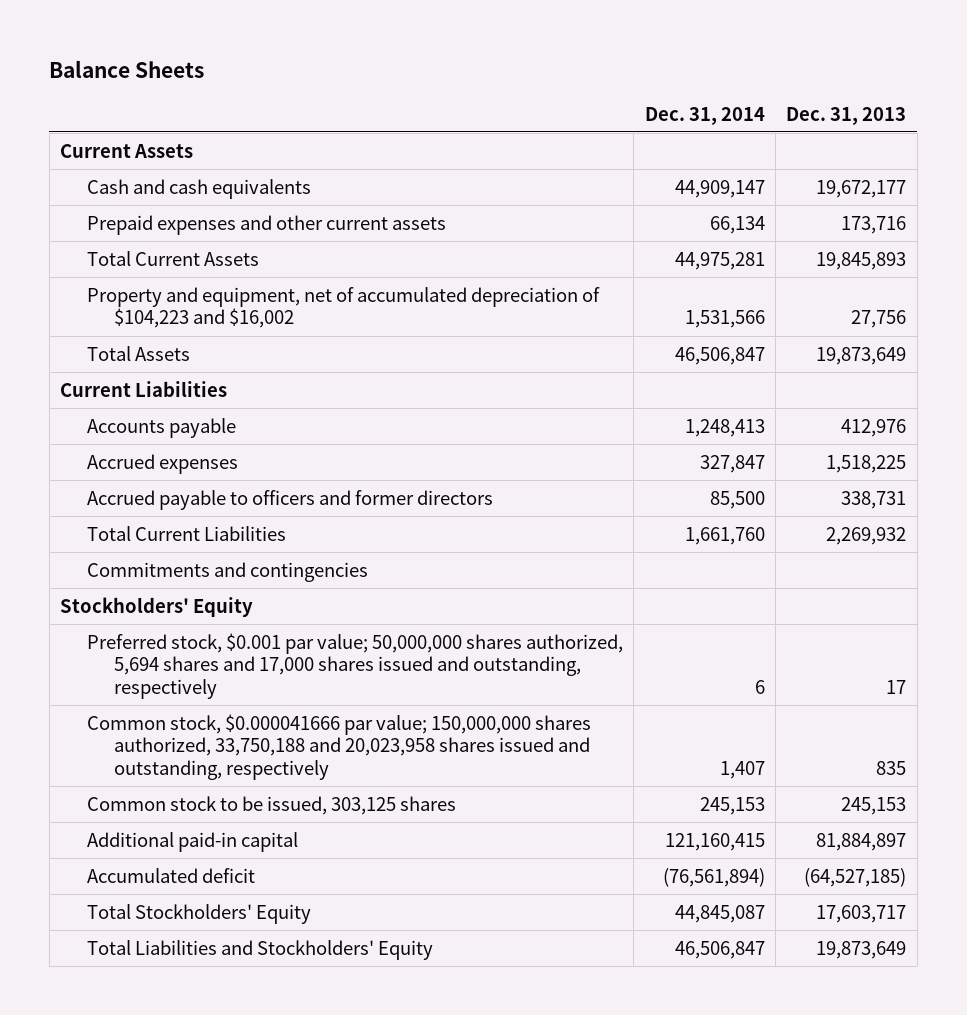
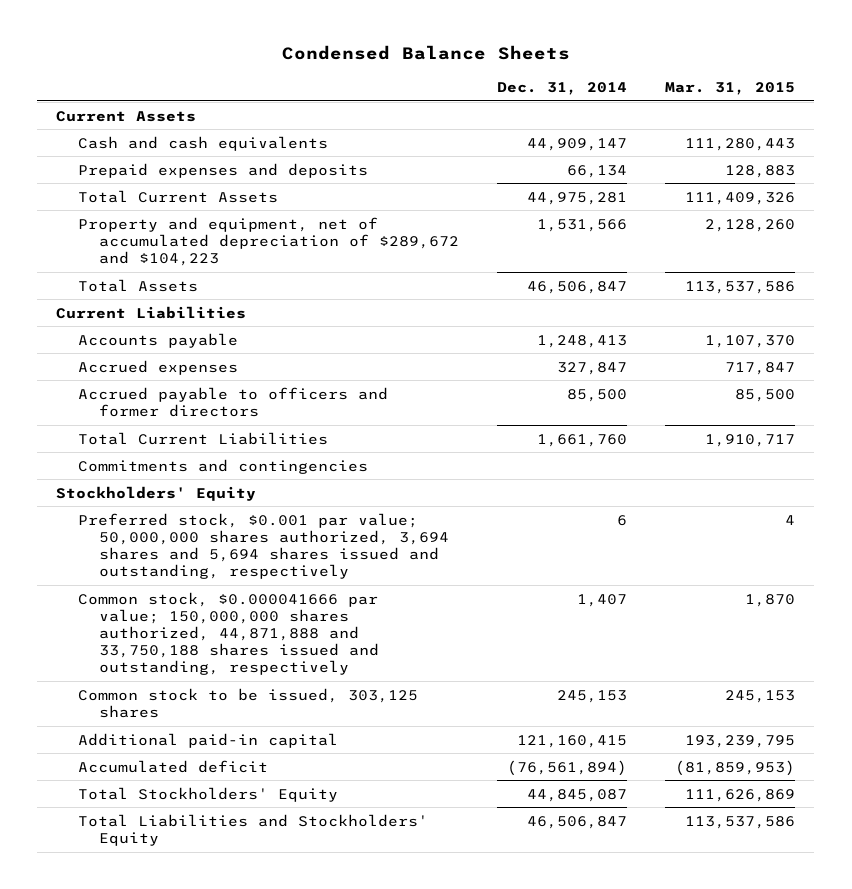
- Balance Sheets
+ Condensed Balance Sheets
- | Dec. 31, 2014 | Dec. 31, 2013
+ | Dec. 31, 2014 | Mar. 31, 2015
- Prepaid expenses and other current assets | 66,134 | 173,716
+ Prepaid expenses and deposits | 66,134 | 128,883
- Property and equipment, net of accumulated depreciation of $104,223 and $16,002 | 1,531,566 | 27,756
+ Property and equipment, net of accumulated depreciation of $289,672 and $104,223 | 1,531,566 | 2,128,260
- Preferred stock, $0.001 par value; 50,000,000 shares authorized, 5,694 shares and 17,000 shares issued and outstanding, respectively | 6 | 17
- Common stock, $0.000041666 par value; 150,000,000 shares authorized, 33,750,188 and 20,023,958 shares issued and outstanding, respectively | 1,407 | 835
+ Preferred stock, $0.001 par value; 50,000,000 shares authorized, 3,694 shares and 5,694 shares issued and outstanding, respectively | 6 | 4
+ Common stock, $0.000041666 par value; 150,000,000 shares authorized, 44,871,888 and 33,750,188 shares issued and outstanding, respectively | 1,407 | 1,870

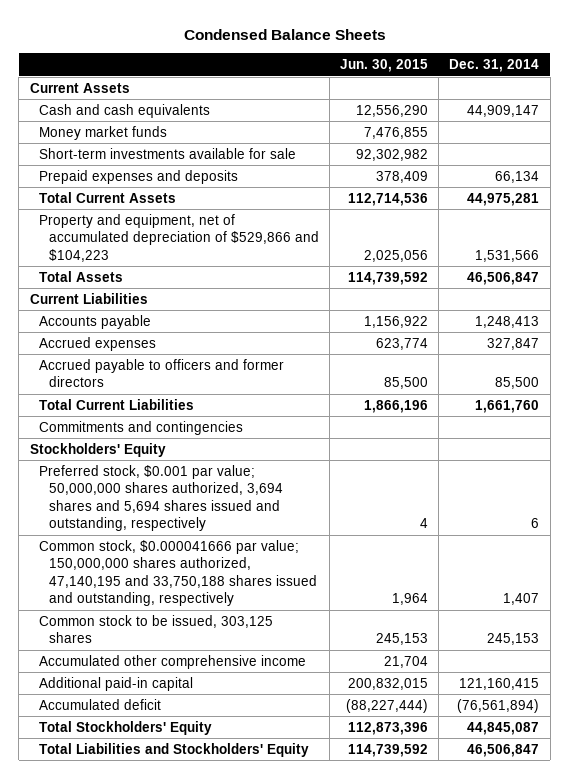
- | Dec. 31, 2014 | Mar. 31, 2015
+ | Jun. 30, 2015 | Dec. 31, 2014
+ Money market funds | 7,476,855 |
+ Short-term investments available for sale | 92,302,982 |
- Property and equipment, net of accumulated depreciation of $289,672 and $104,223 | 1,531,566 | 2,128,260
+ Property and equipment, net of accumulated depreciation of $529,866 and $104,223 | 2,025,056 | 1,531,566
- Common stock, $0.000041666 par value; 150,000,000 shares authorized, 44,871,888 and 33,750,188 shares issued and outstanding, respectively | 1,407 | 1,870
+ Common stock, $0.000041666 par value; 150,000,000 shares authorized, 47,140,195 and 33,750,188 shares issued and outstanding, respectively | 1,964 | 1,407
+ Accumulated other comprehensive income | 21,704 |

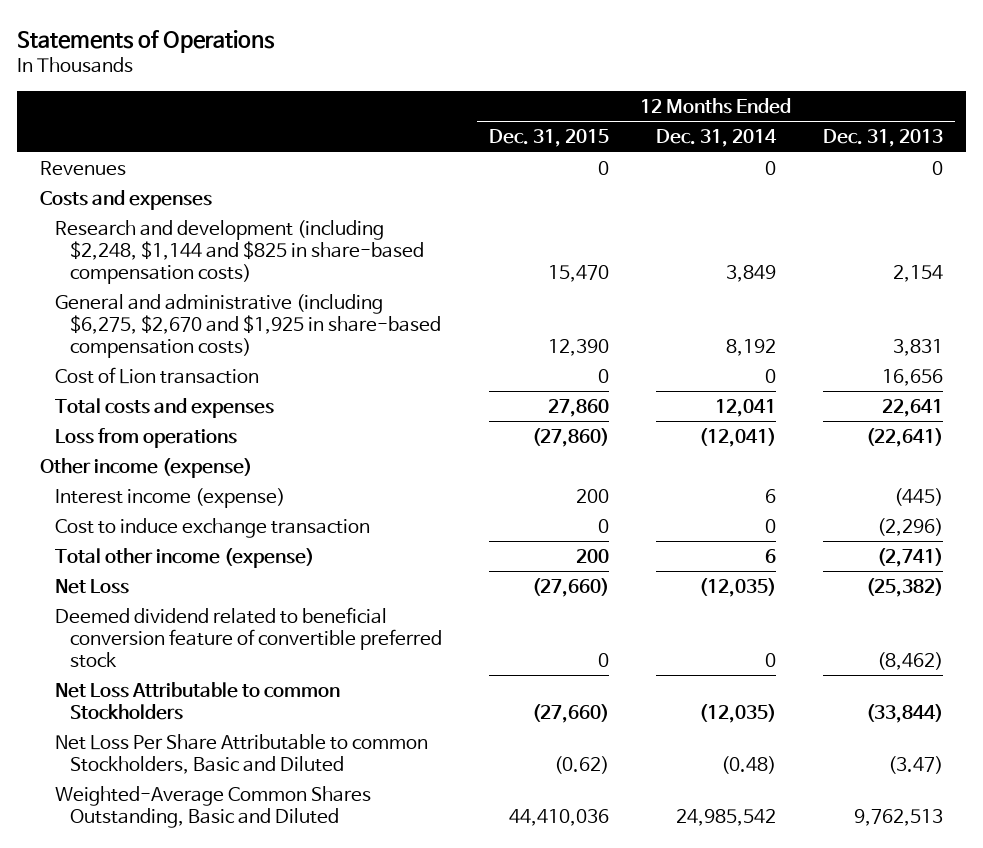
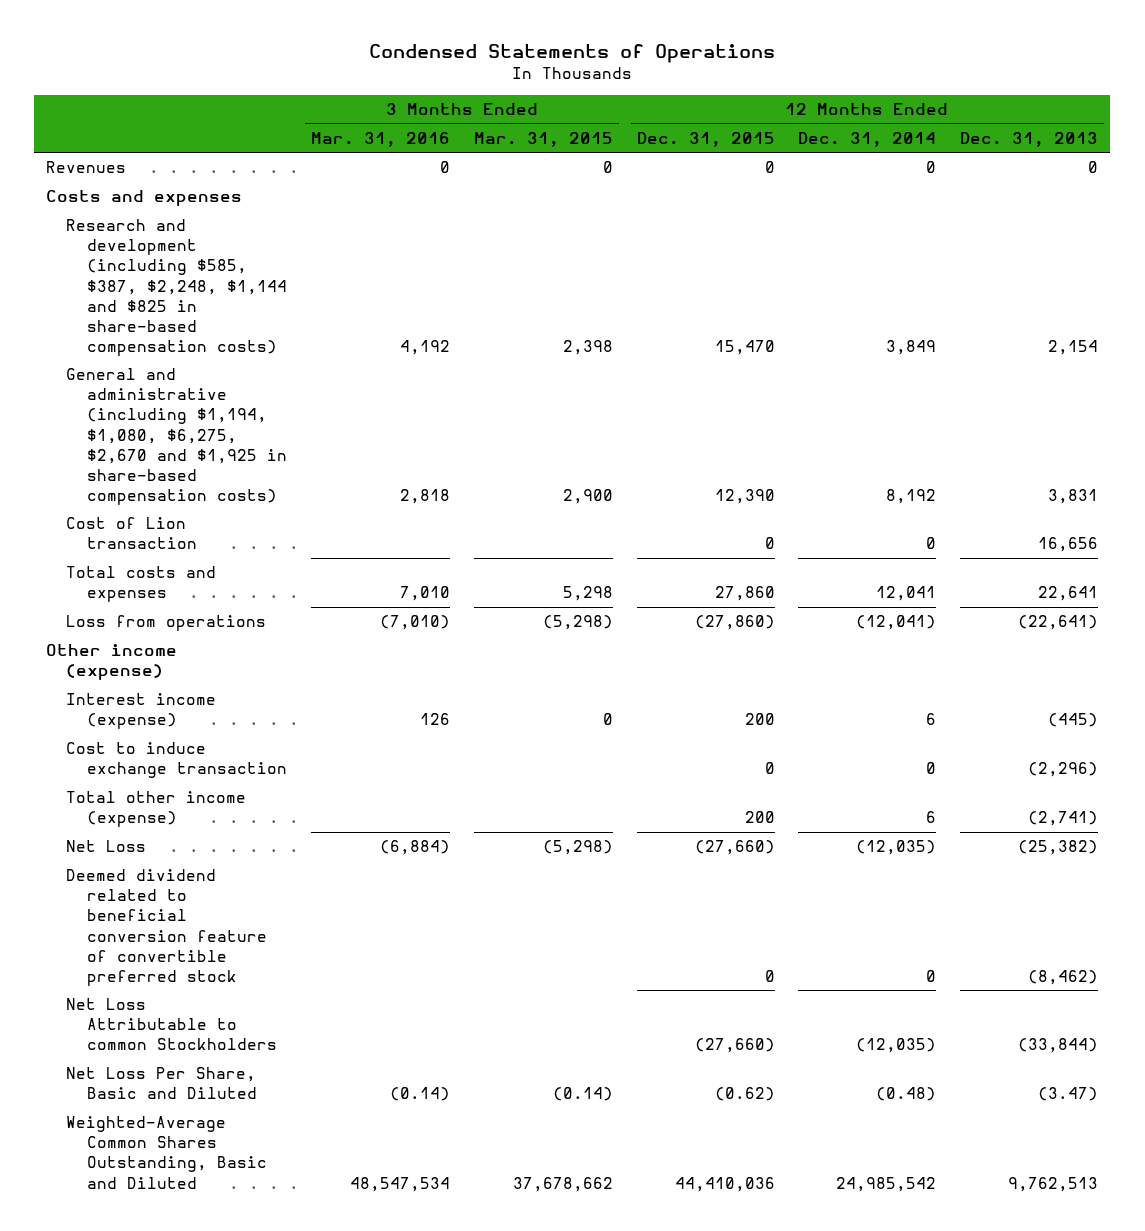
- Statements of Operations
+ Condensed Statements of Operations
- | 12 Months Ended Dec. 31, 2015 | 12 Months Ended Dec. 31, 2014 | 12 Months Ended Dec. 31, 2013
+ | 3 Months Ended Mar. 31, 2016 | 3 Months Ended Mar. 31, 2015 | 12 Months Ended Dec. 31, 2015 | 12 Months Ended Dec. 31, 2014 | 12 Months Ended Dec. 31, 2013
- Research and development (including $2,248, $1,144 and $825 in share-based compensation costs) | 15,470 | 3,849 | 2,154
- General and administrative (including $6,275, $2,670 and $1,925 in share-based compensation costs) | 12,390 | 8,192 | 3,831
+ Research and development (including $585, $387, $2,248, $1,144 and $825 in share-based compensation costs) | 4,192 | 2,398 | 15,470 | 3,849 | 2,154
+ General and administrative (including $1,194, $1,080, $6,275, $2,670 and $1,925 in share-based compensation costs) | 2,818 | 2,900 | 12,390 | 8,192 | 3,831
- Net Loss Per Share Attributable to common Stockholders, Basic and Diluted | (0.62) | (0.48) | (3.47)
+ Net Loss Per Share, Basic and Diluted | (0.14) | (0.14) | (0.62) | (0.48) | (3.47)

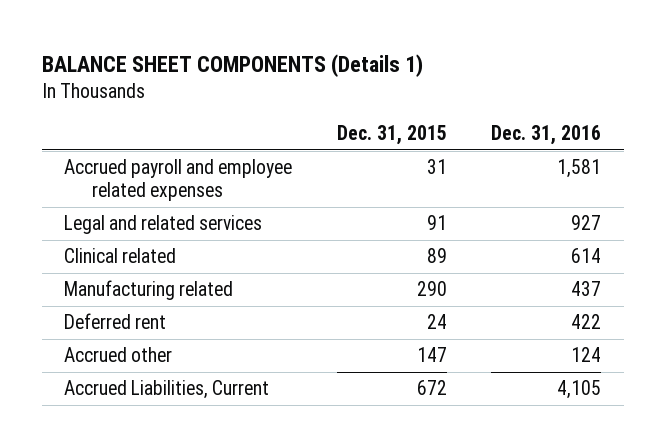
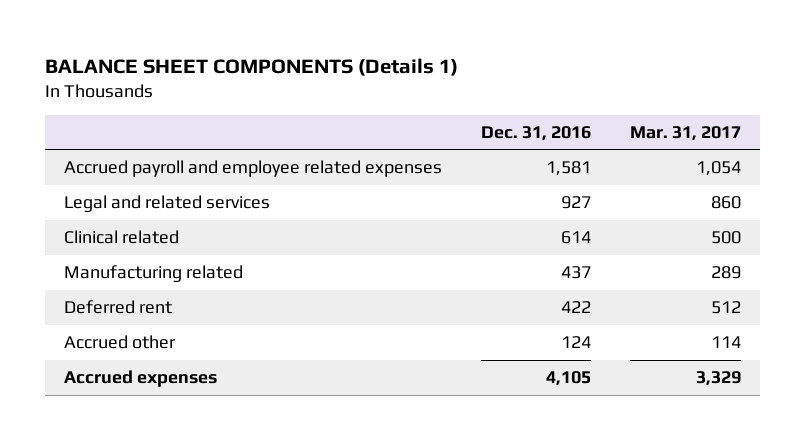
- | Dec. 31, 2015 | Dec. 31, 2016
+ | Dec. 31, 2016 | Mar. 31, 2017
- Accrued Liabilities, Current | 672 | 4,105
+ Accrued expenses | 4,105 | 3,329

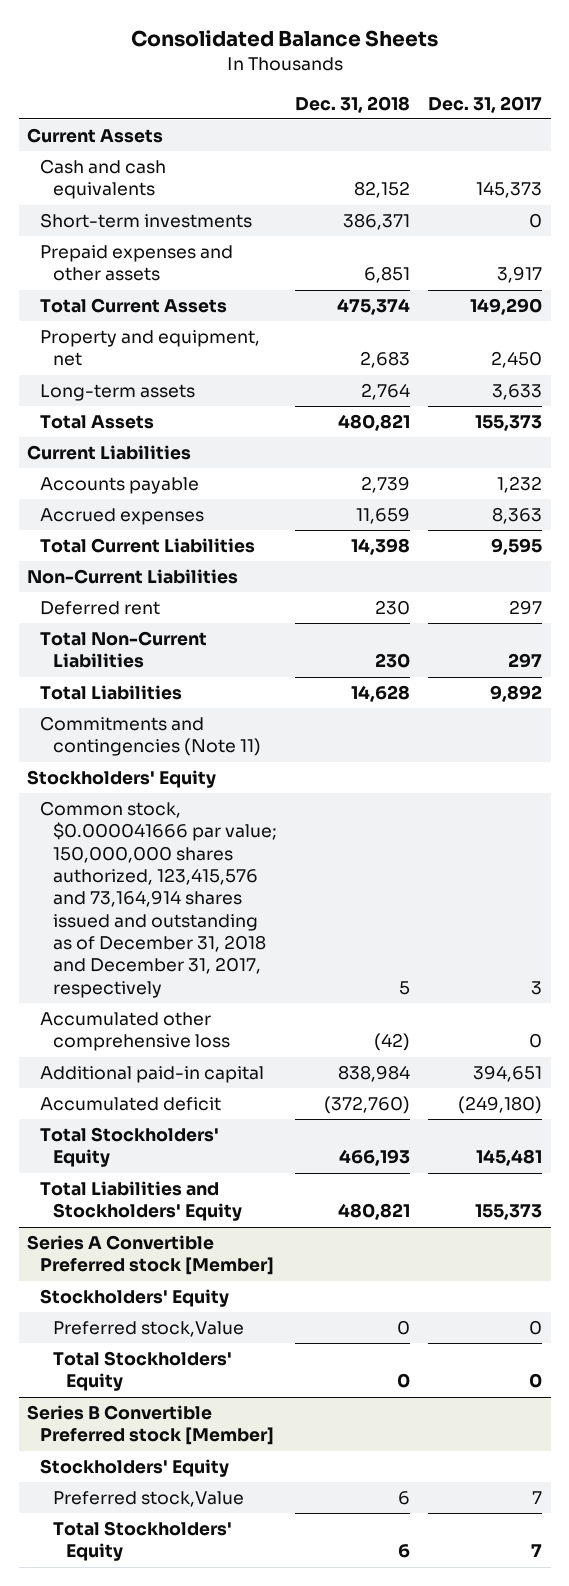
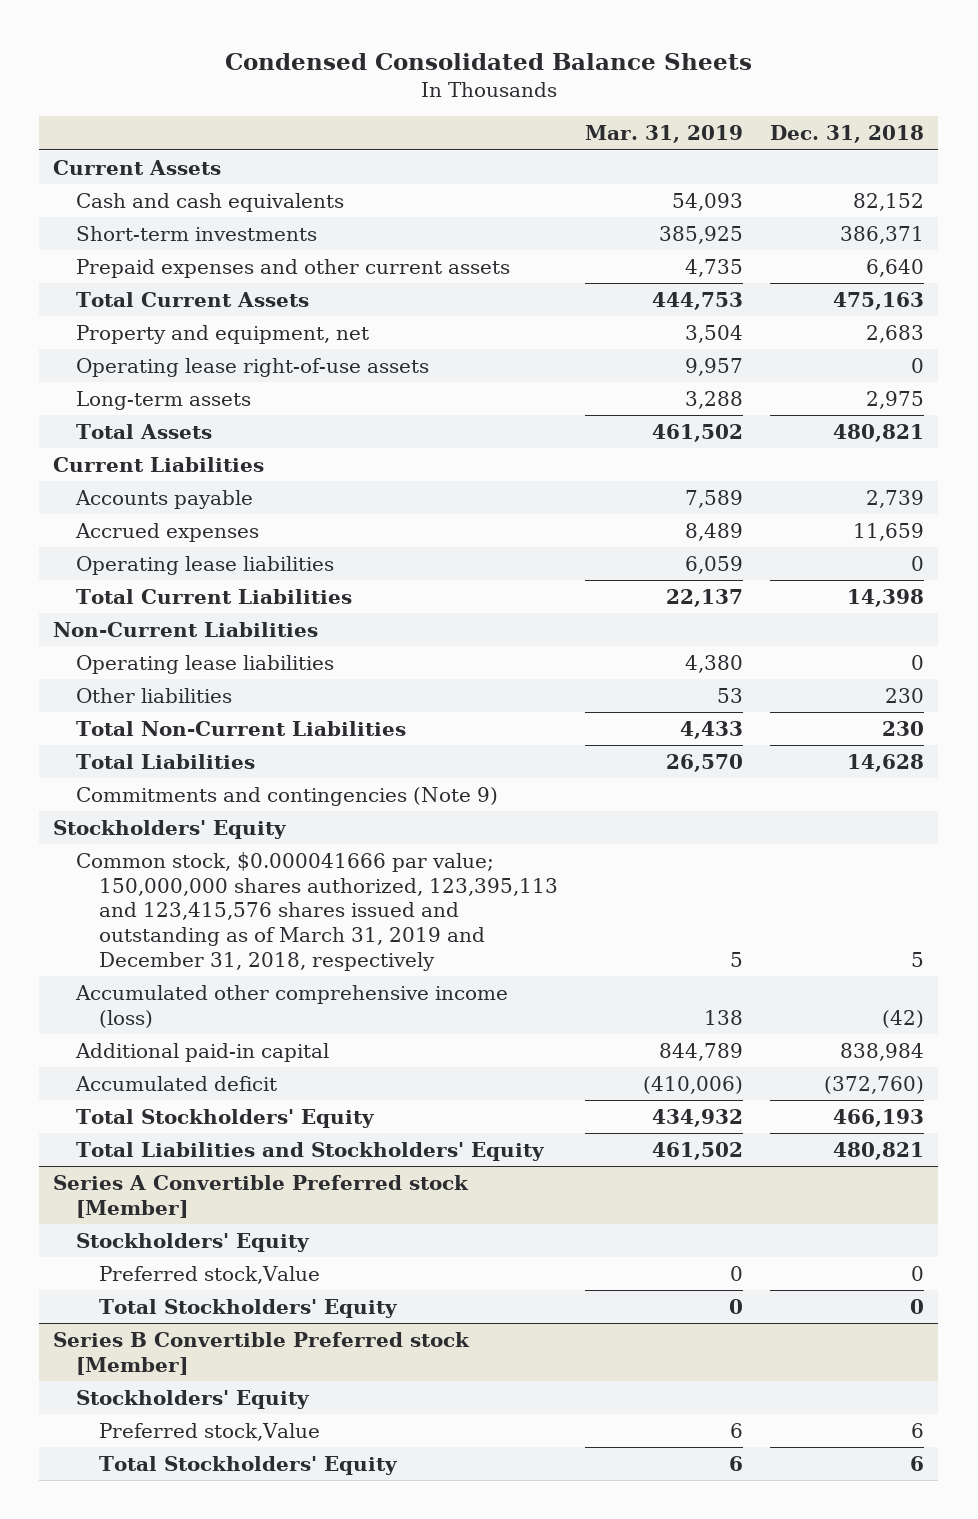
- Consolidated Balance Sheets
+ Condensed Consolidated Balance Sheets
- | Dec. 31, 2018 | Dec. 31, 2017
+ | Mar. 31, 2019 | Dec. 31, 2018
- Prepaid expenses and other assets | 6,851 | 3,917
- Total Current Assets | 475,374 | 149,290
+ Prepaid expenses and other current assets | 4,735 | 6,640
+ Total Current Assets | 444,753 | 475,163
- Long-term assets | 2,764 | 3,633
+ Operating lease right-of-use assets | 9,957 | 0
+ Long-term assets | 3,288 | 2,975
+ Operating lease liabilities | 6,059 | 0
- Deferred rent | 230 | 297
+ Operating lease liabilities | 4,380 | 0
+ Other liabilities | 53 | 230
- Commitments and contingencies (Note 11)
+ Commitments and contingencies (Note 9)
- Common stock, $0.000041666 par value; 150,000,000 shares authorized, 123,415,576 and 73,164,914 shares issued and outstanding as of December 31, 2018 and December 31, 2017, respectively | 5 | 3
- Accumulated other comprehensive loss | (42) | 0
+ Common stock, $0.000041666 par value; 150,000,000 shares authorized, 123,395,113 and 123,415,576 shares issued and outstanding as of March 31, 2019 and December 31, 2018, respectively | 5 | 5
+ Accumulated other comprehensive income (loss) | 138 | (42)

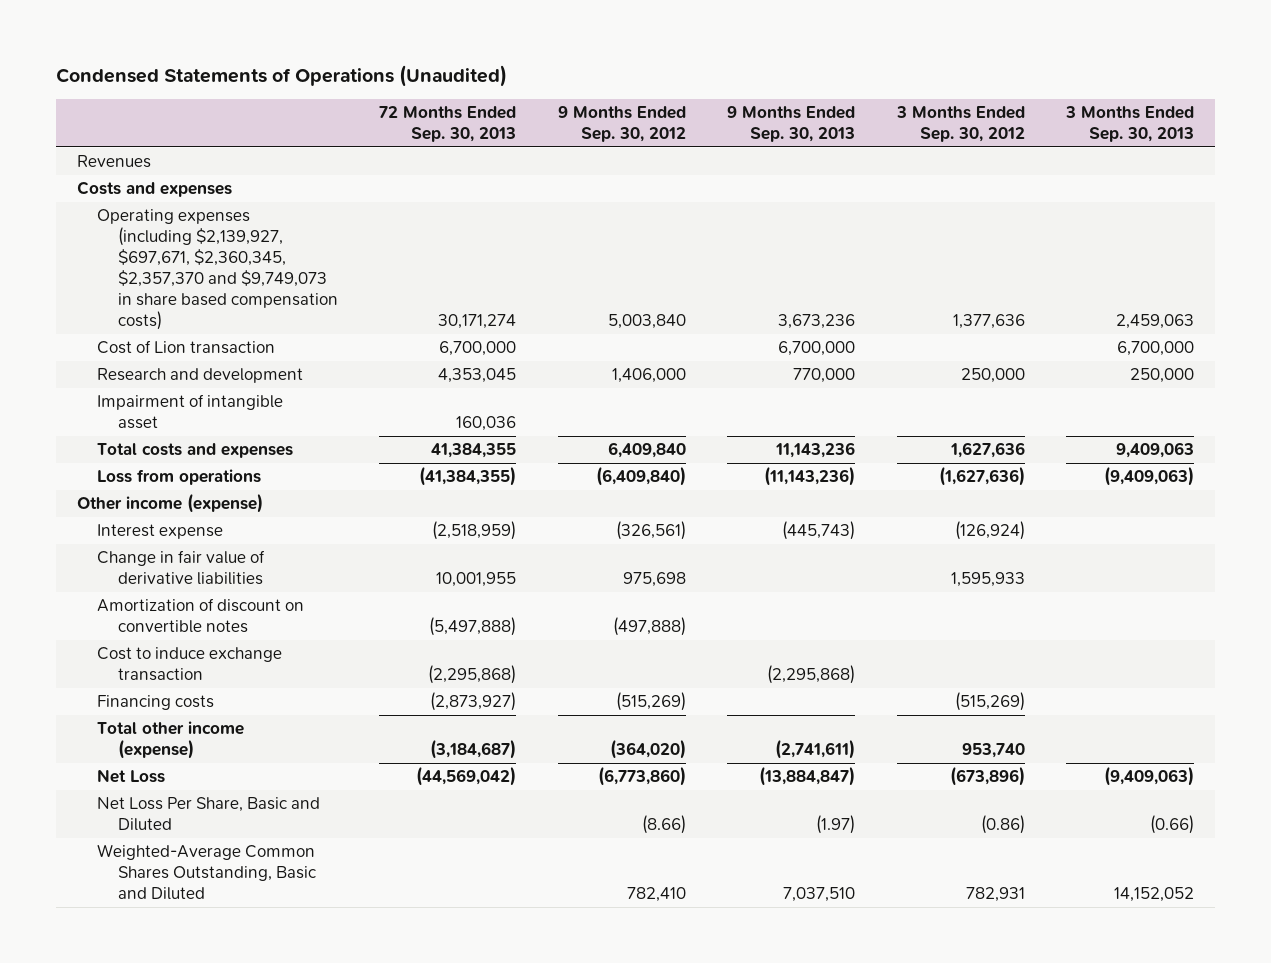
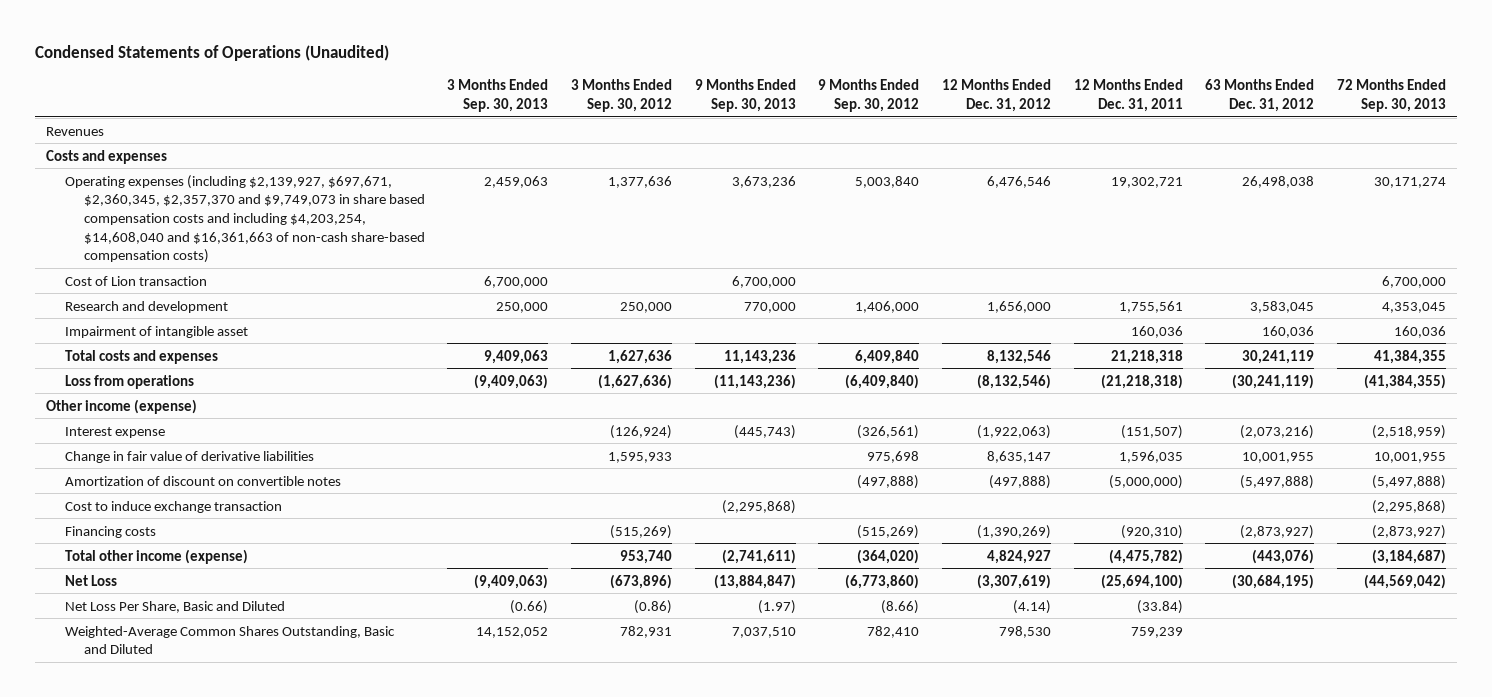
- | 72 Months Ended Sep. 30, 2013 | 9 Months Ended Sep. 30, 2012 | 9 Months Ended Sep. 30, 2013 | 3 Months Ended Sep. 30, 2012 | 3 Months Ended Sep. 30, 2013
+ | 3 Months Ended Sep. 30, 2013 | 3 Months Ended Sep. 30, 2012 | 9 Months Ended Sep. 30, 2013 | 9 Months Ended Sep. 30, 2012 | 12 Months Ended Dec. 31, 2012 | 12 Months Ended Dec. 31, 2011 | 63 Months Ended Dec. 31, 2012 | 72 Months Ended Sep. 30, 2013
- Operating expenses (including $2,139,927, $697,671, $2,360,345, $2,357,370 and $9,749,073 in share based compensation costs) | 30,171,274 | 5,003,840 | 3,673,236 | 1,377,636 | 2,459,063
+ Operating expenses (including $2,139,927, $697,671, $2,360,345, $2,357,370 and $9,749,073 in share based compensation costs and including $4,203,254, $14,608,040 and $16,361,663 of non-cash share-based compensation costs) | 2,459,063 | 1,377,636 | 3,673,236 | 5,003,840 | 6,476,546 | 19,302,721 | 26,498,038 | 30,171,274

